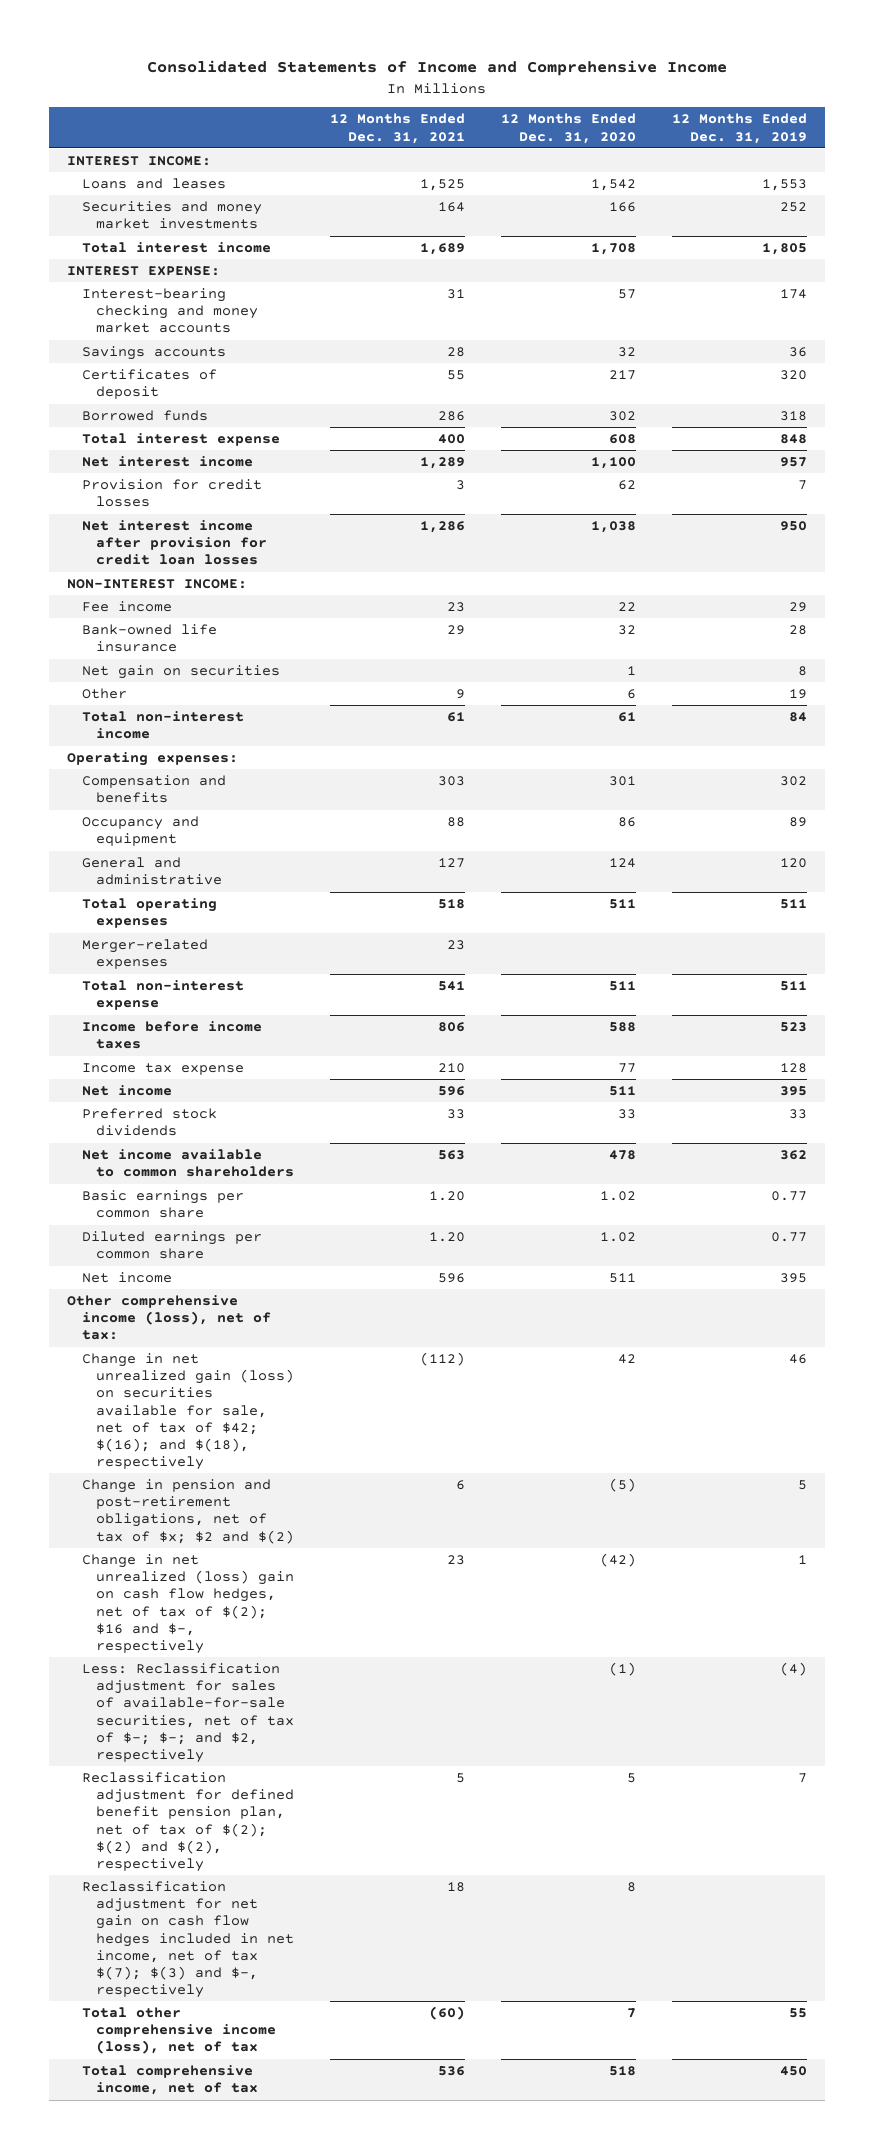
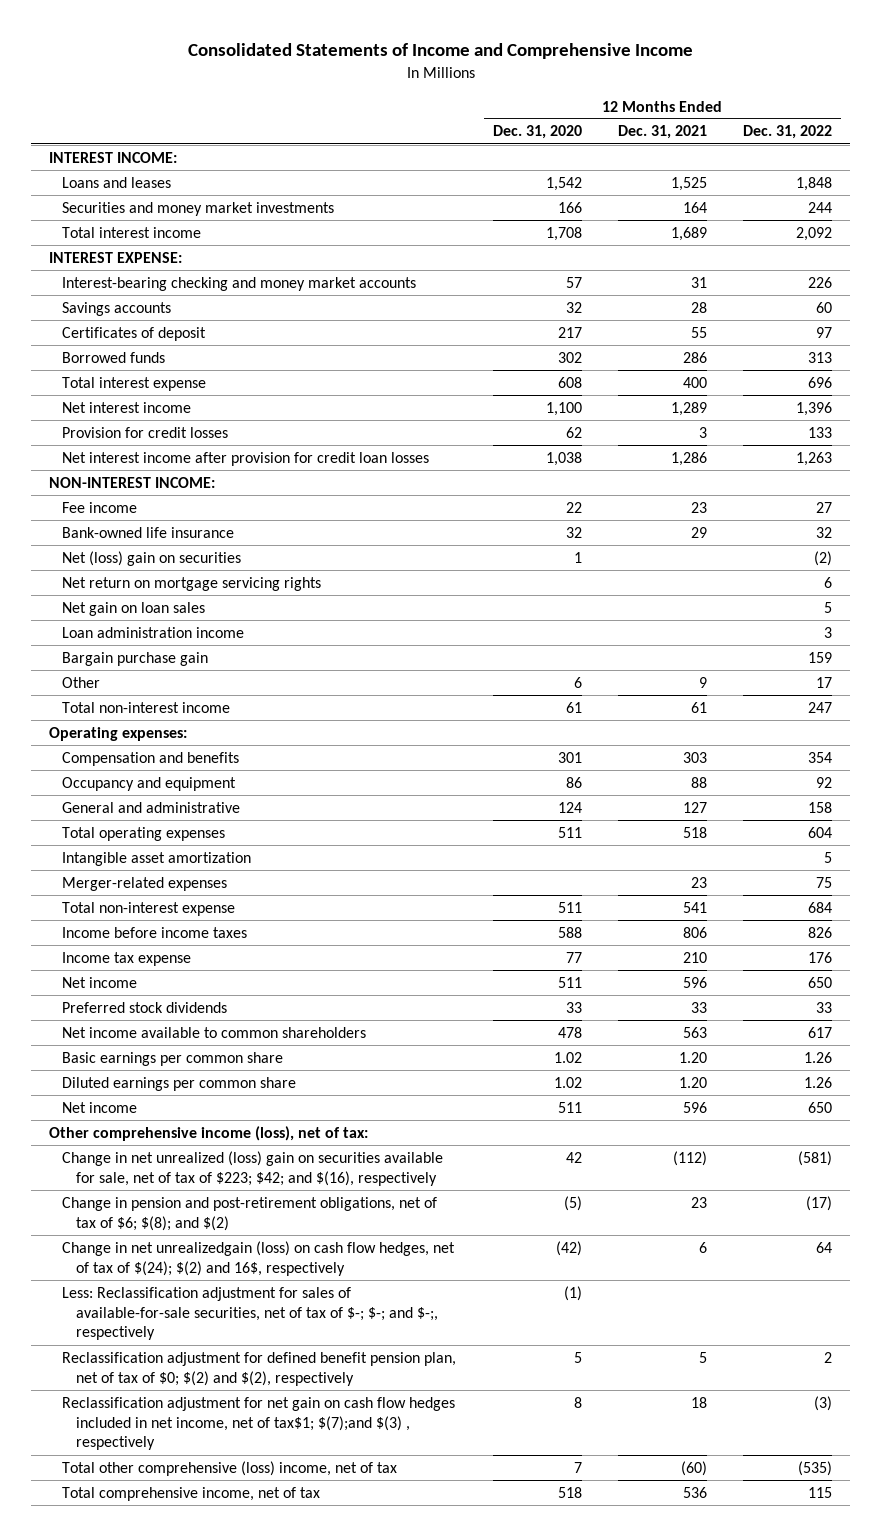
- | 12 Months Ended Dec. 31, 2021 | 12 Months Ended Dec. 31, 2020 | 12 Months Ended Dec. 31, 2019
+ | 12 Months Ended Dec. 31, 2020 | 12 Months Ended Dec. 31, 2021 | 12 Months Ended Dec. 31, 2022
- Net gain on securities | | 1 | 8
+ Net (loss) gain on securities | 1 | | (2)
+ Net return on mortgage servicing rights | | | 6
+ Net gain on loan sales | | | 5
+ Loan administration income | | | 3
+ Bargain purchase gain | | | 159
+ Intangible asset amortization | | | 5
- Change in net unrealized gain (loss) on securities available for sale, net of tax of $42; $(16); and $(18), respectively | (112) | 42 | 46
- Change in pension and post-retirement obligations, net of tax of $x; $2 and $(2) | 6 | (5) | 5
- Change in net unrealized (loss) gain on cash flow hedges, net of tax of $(2); $16 and $-, respectively | 23 | (42) | 1
- Less: Reclassification adjustment for sales of available-for-sale securities, net of tax of $-; $-; and $2, respectively | | (1) | (4)
- Reclassification adjustment for defined benefit pension plan, net of tax of $(2); $(2) and $(2), respectively | 5 | 5 | 7
- Reclassification adjustment for net gain on cash flow hedges included in net income, net of tax $(7); $(3) and $-, respectively | 18 | 8 |
- Total other comprehensive income (loss), net of tax | (60) | 7 | 55
+ Change in net unrealized (loss) gain on securities available for sale, net of tax of $223; $42; and $(16), respectively | 42 | (112) | (581)
+ Change in pension and post-retirement obligations, net of tax of $6; $(8); and $(2) | (5) | 23 | (17)
+ Change in net unrealizedgain (loss) on cash flow hedges, net of tax of $(24); $(2) and 16$, respectively | (42) | 6 | 64
+ Less: Reclassification adjustment for sales of available-for-sale securities, net of tax of $-; $-; and $-;, respectively | (1) | |
+ Reclassification adjustment for defined benefit pension plan, net of tax of $0; $(2) and $(2), respectively | 5 | 5 | 2
+ Reclassification adjustment for net gain on cash flow hedges included in net income, net of tax$1; $(7);and $(3) , respectively | 8 | 18 | (3)
+ Total other comprehensive (loss) income, net of tax | 7 | (60) | (535)

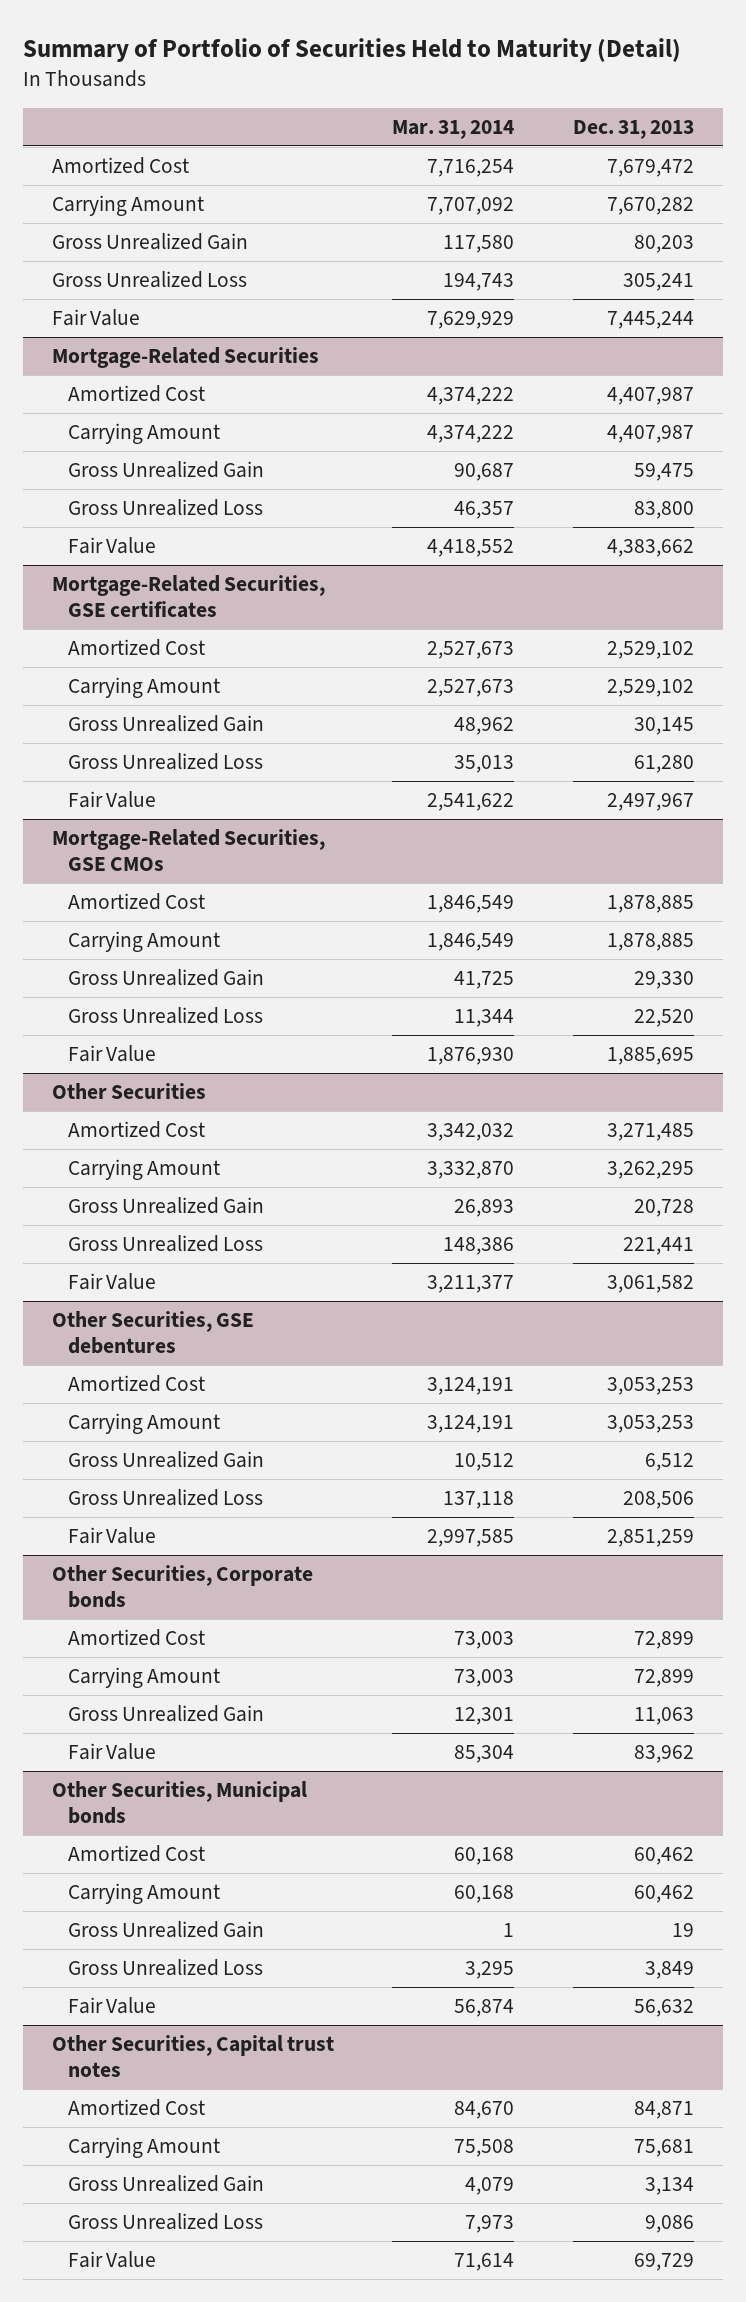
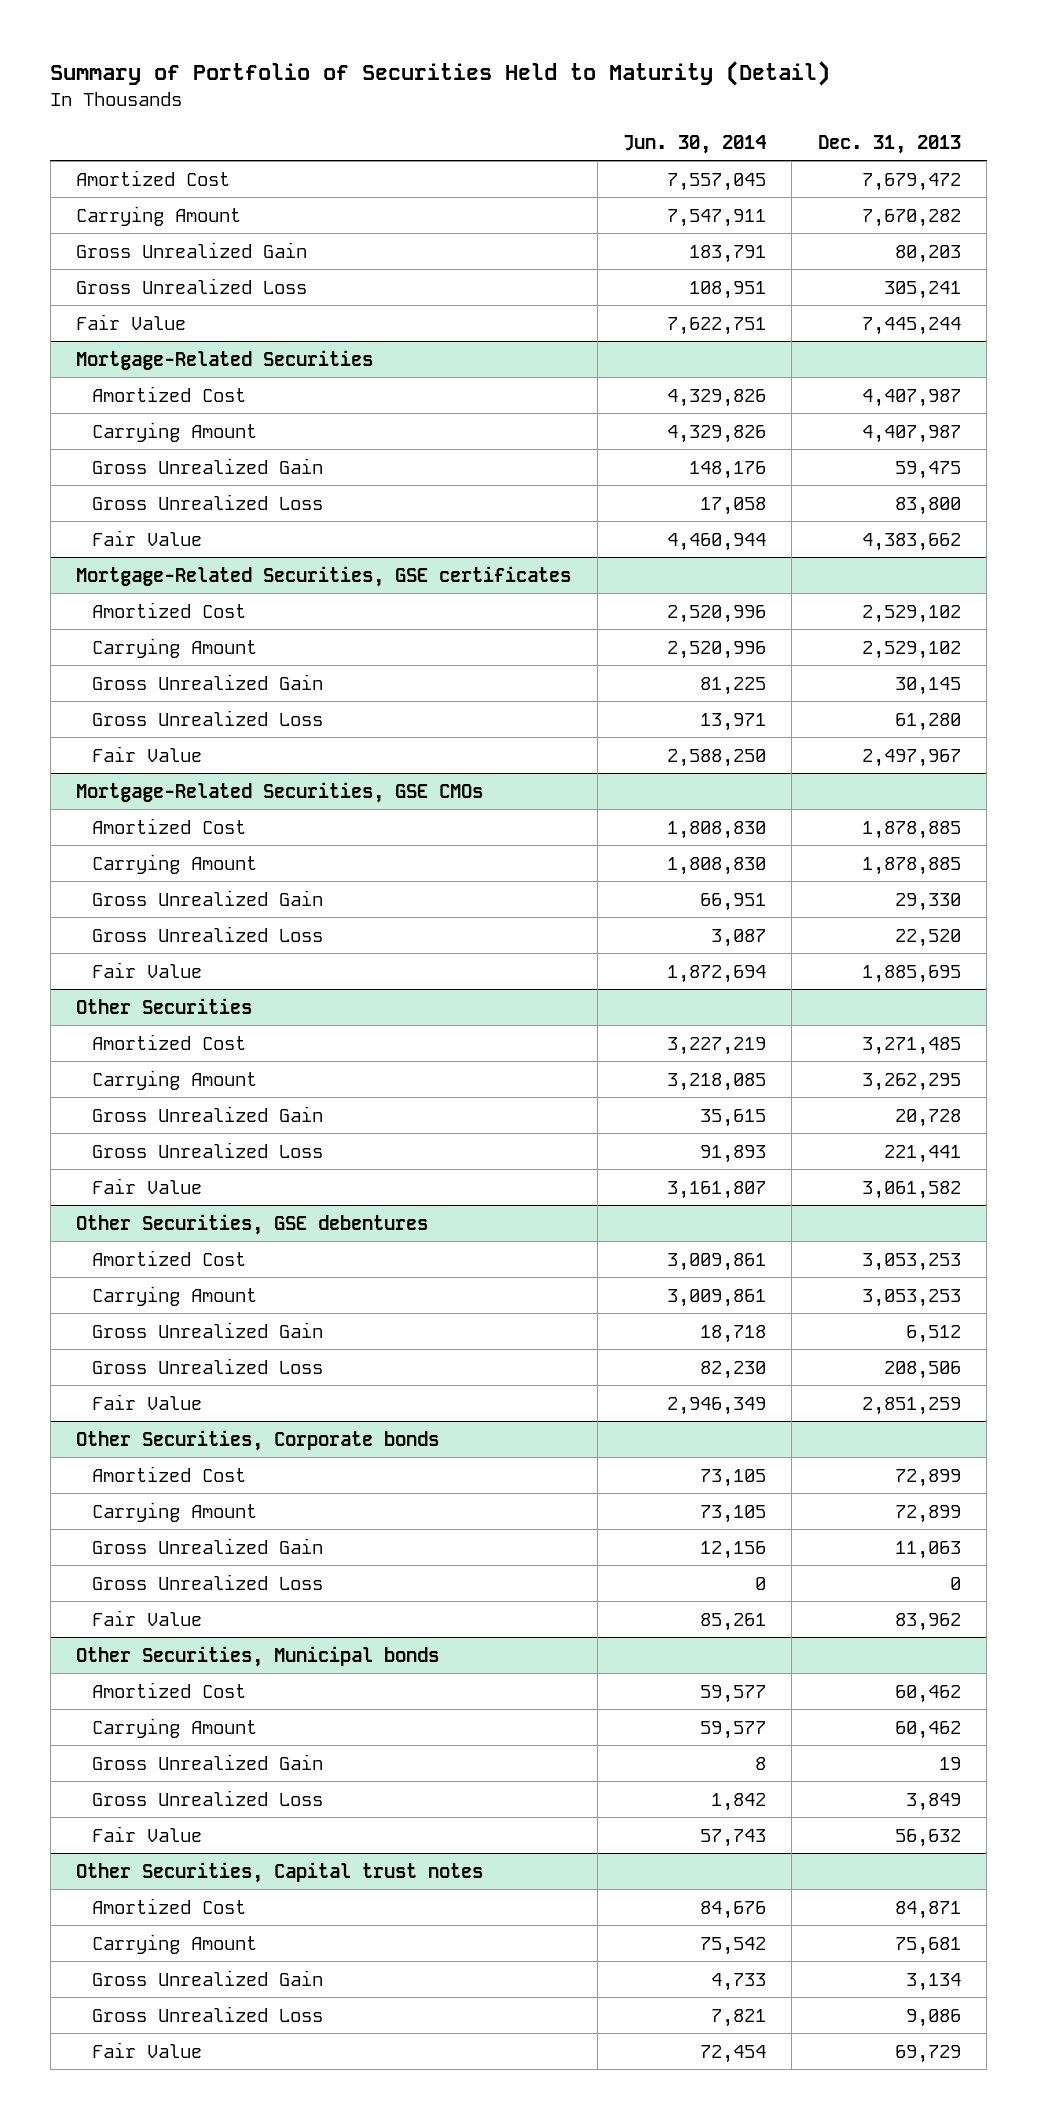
- | Mar. 31, 2014 | Dec. 31, 2013
+ | Jun. 30, 2014 | Dec. 31, 2013
@ Other Securities, Corporate bonds
+ Gross Unrealized Loss | 0 | 0

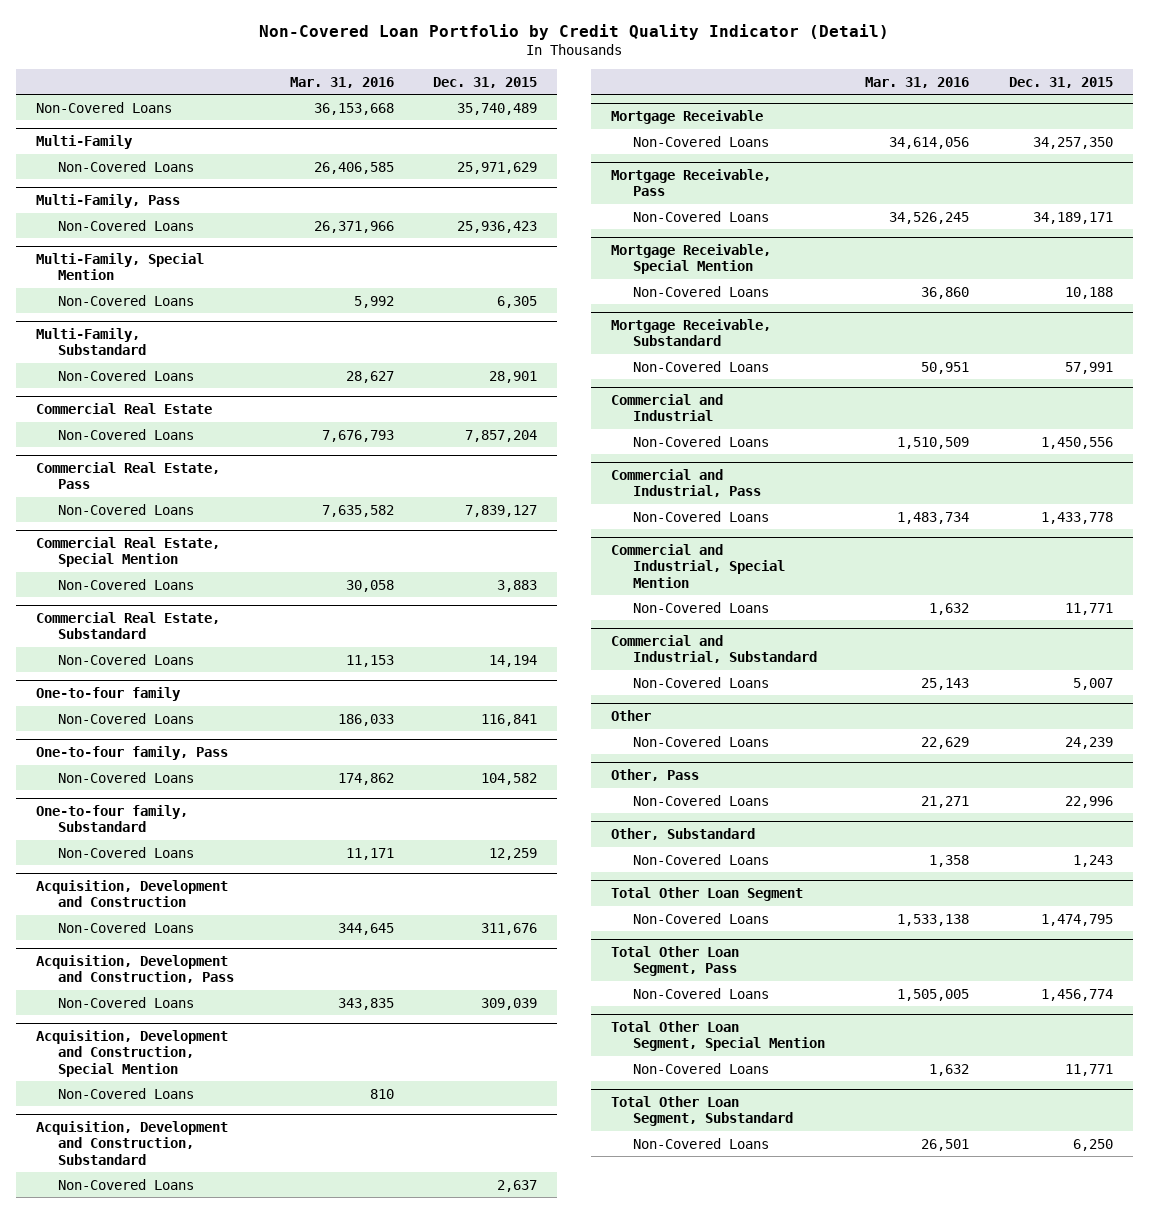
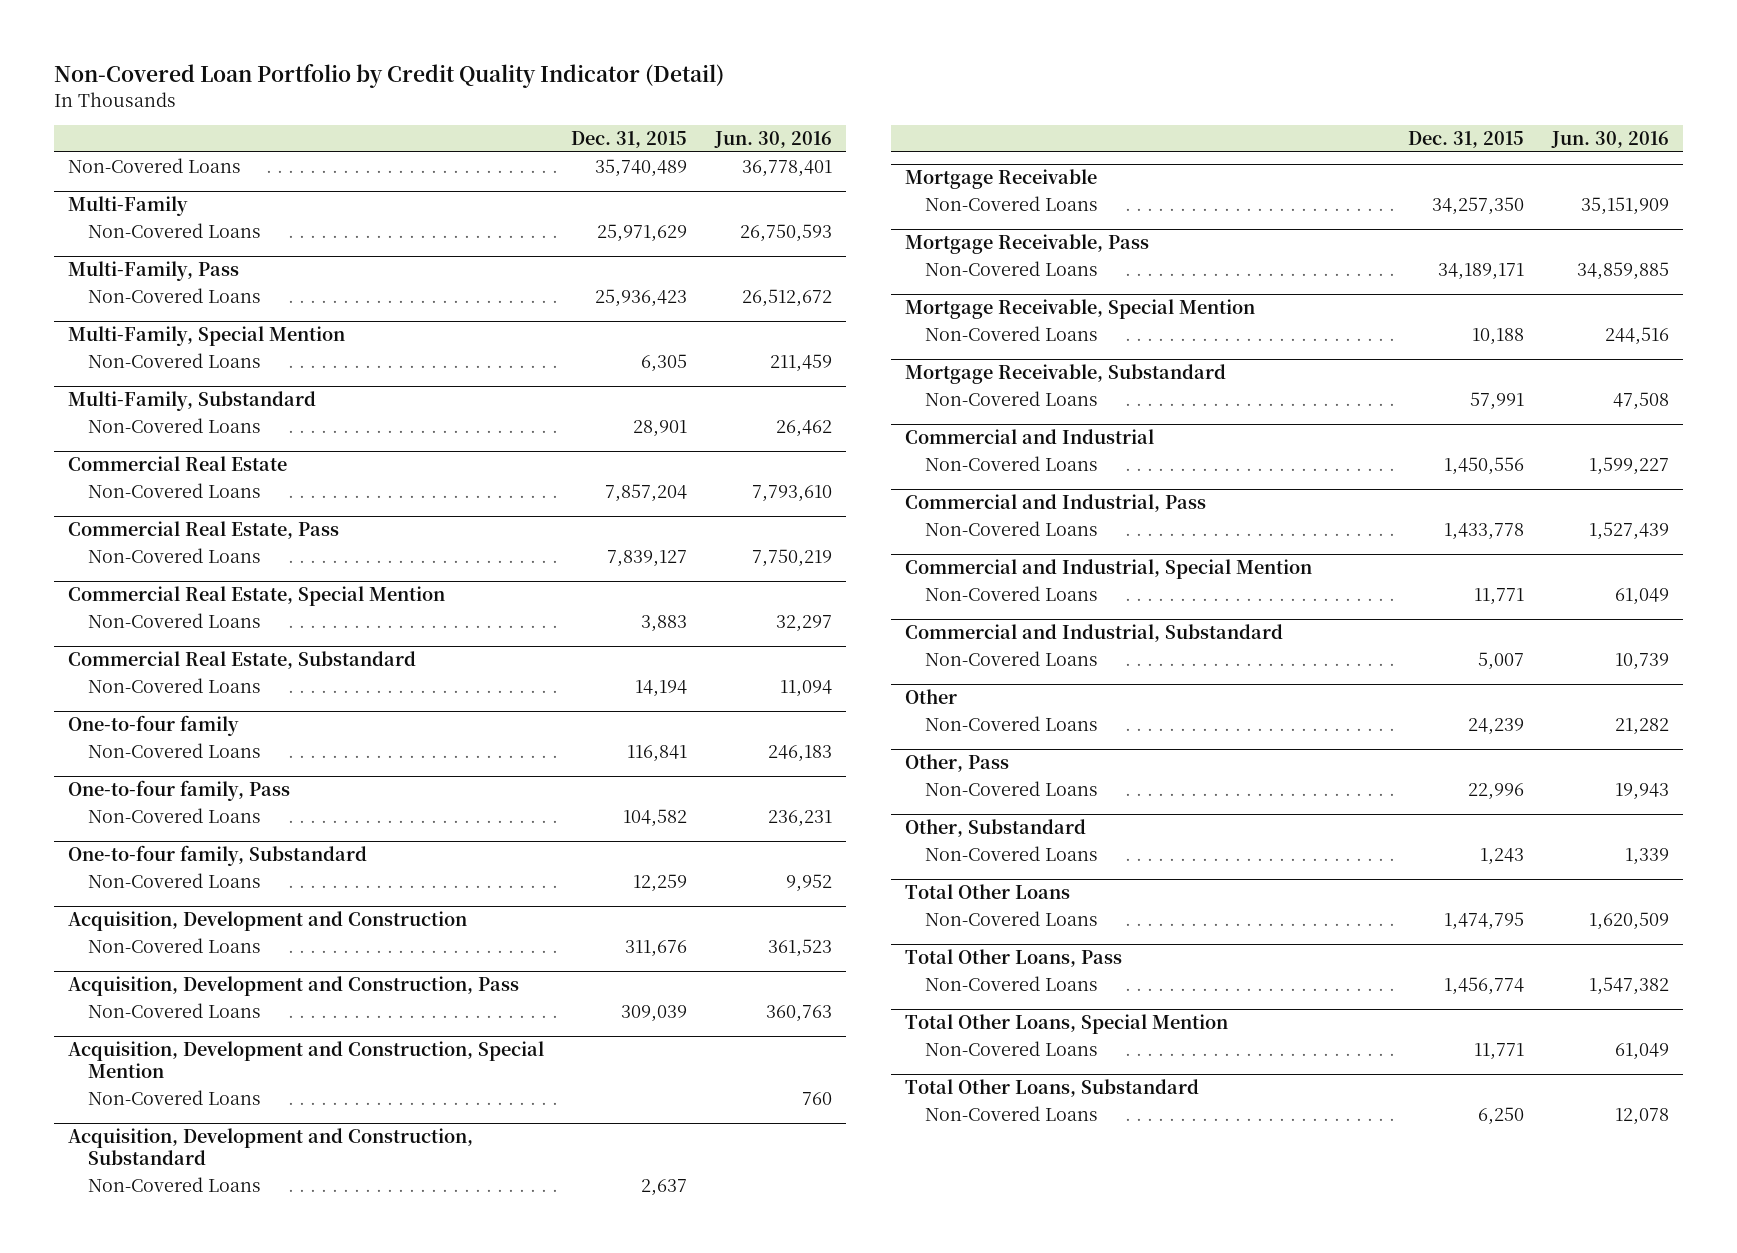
- | Mar. 31, 2016 | Dec. 31, 2015
+ | Dec. 31, 2015 | Jun. 30, 2016
- Total Other Loan Segment
+ Total Other Loans
- Total Other Loan Segment, Pass
+ Total Other Loans, Pass
- Total Other Loan Segment, Special Mention
+ Total Other Loans, Special Mention
- Total Other Loan Segment, Substandard
+ Total Other Loans, Substandard

